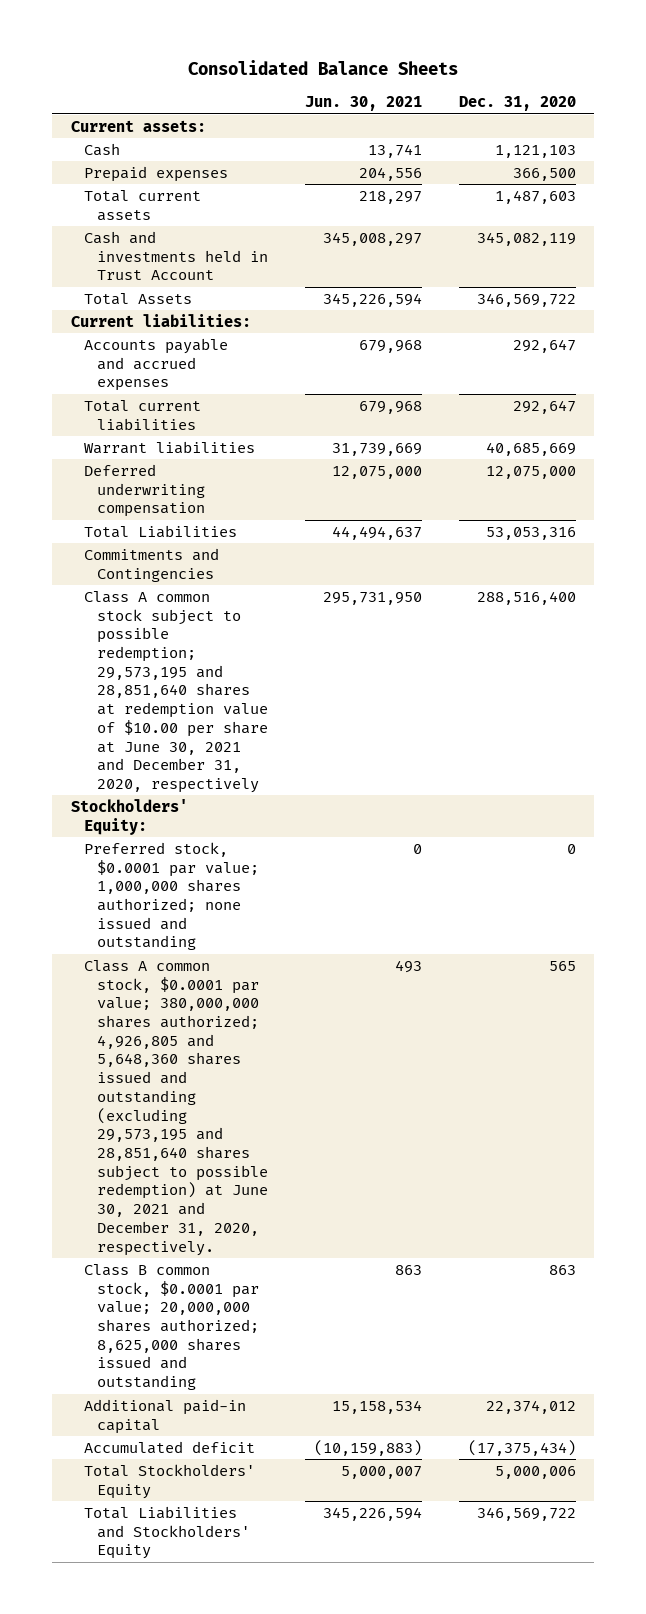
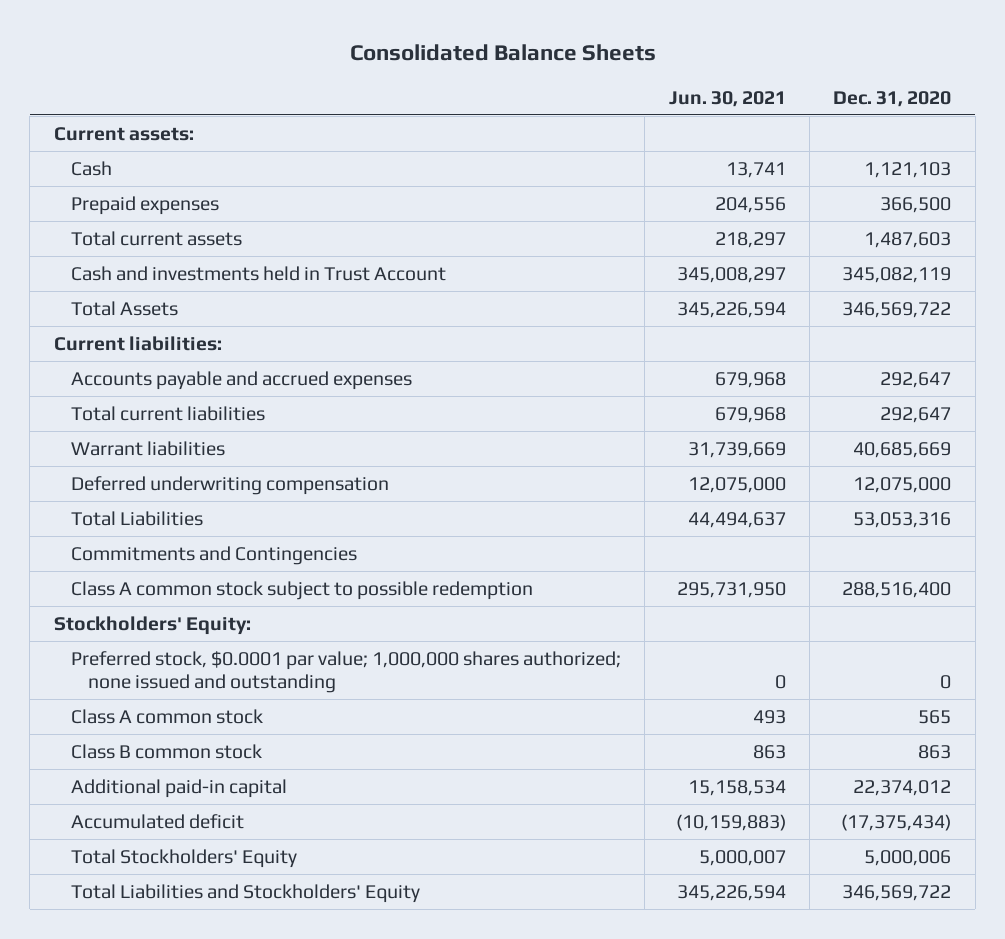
- Class A common stock subject to possible redemption; 29,573,195 and 28,851,640 shares at redemption value of $10.00 per share at June 30, 2021 and December 31, 2020, respectively | 295,731,950 | 288,516,400
+ Class A common stock subject to possible redemption | 295,731,950 | 288,516,400
- Class A common stock, $0.0001 par value; 380,000,000 shares authorized; 4,926,805 and 5,648,360 shares issued and outstanding (excluding 29,573,195 and 28,851,640 shares subject to possible redemption) at June 30, 2021 and December 31, 2020, respectively. | 493 | 565
- Class B common stock, $0.0001 par value; 20,000,000 shares authorized; 8,625,000 shares issued and outstanding | 863 | 863
+ Class A common stock | 493 | 565
+ Class B common stock | 863 | 863

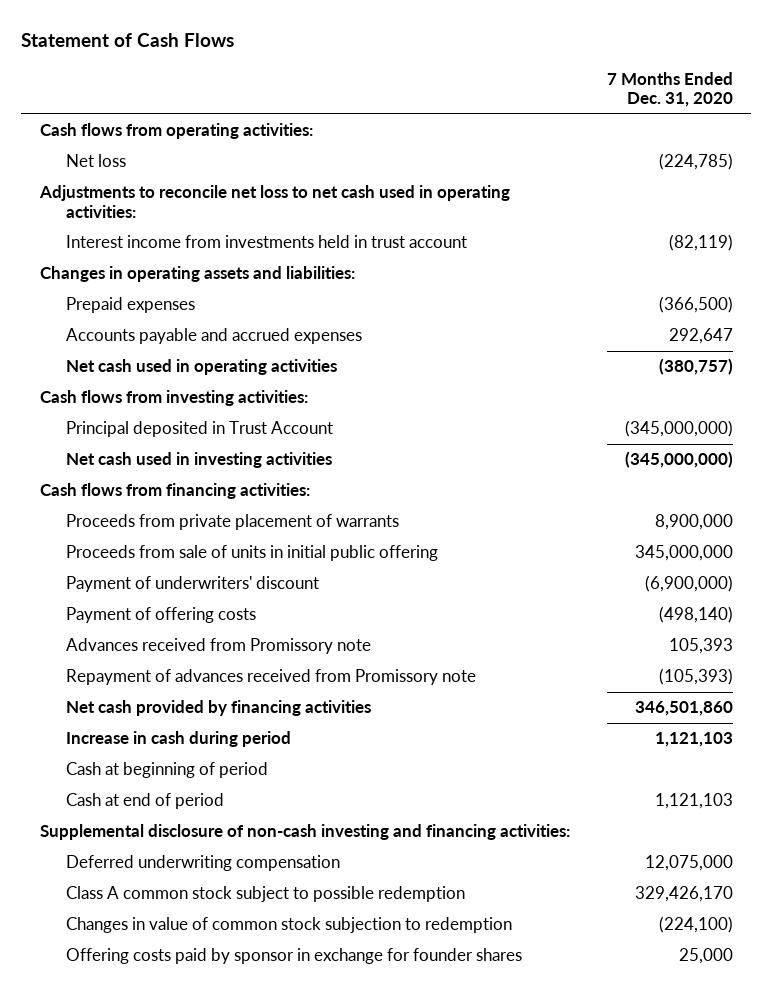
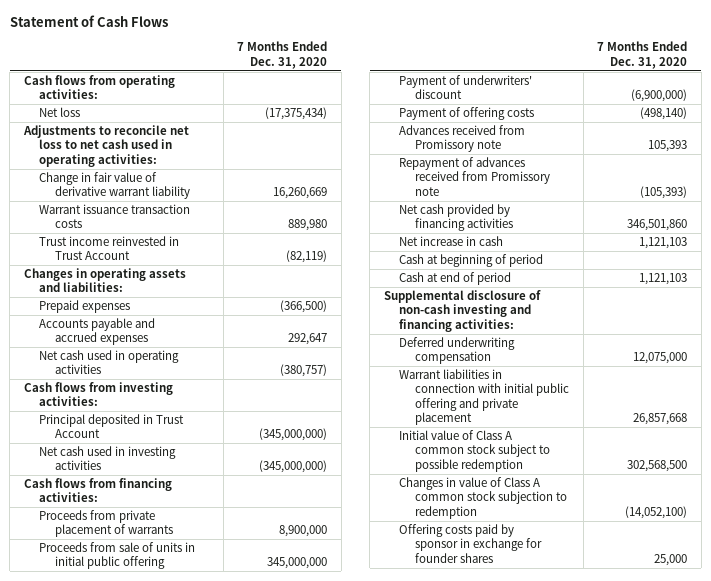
- Net loss | (224,785)
+ Net loss | (17,375,434)
- Interest income from investments held in trust account | (82,119)
+ Change in fair value of derivative warrant liability | 16,260,669
+ Warrant issuance transaction costs | 889,980
+ Trust income reinvested in Trust Account | (82,119)
- Increase in cash during period | 1,121,103
+ Net increase in cash | 1,121,103
- Class A common stock subject to possible redemption | 329,426,170
- Changes in value of common stock subjection to redemption | (224,100)
+ Warrant liabilities in connection with initial public offering and private placement | 26,857,668
+ Initial value of Class A common stock subject to possible redemption | 302,568,500
+ Changes in value of Class A common stock subjection to redemption | (14,052,100)

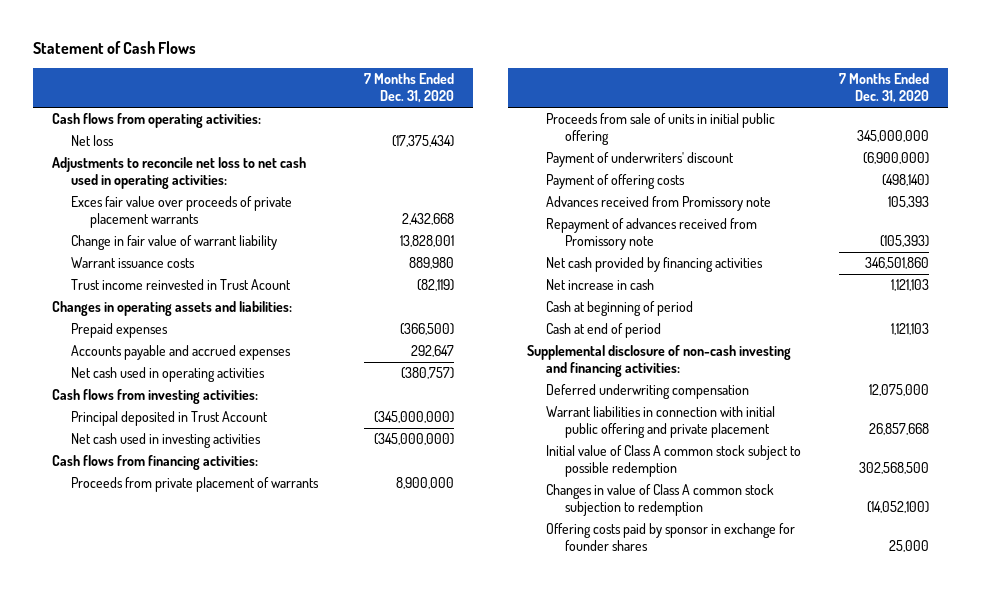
- Change in fair value of derivative warrant liability | 16,260,669
- Warrant issuance transaction costs | 889,980
- Trust income reinvested in Trust Account | (82,119)
+ Exces fair value over proceeds of private placement warrants | 2,432,668
+ Change in fair value of warrant liability | 13,828,001
+ Warrant issuance costs | 889,980
+ Trust income reinvested in Trust Acount | (82,119)

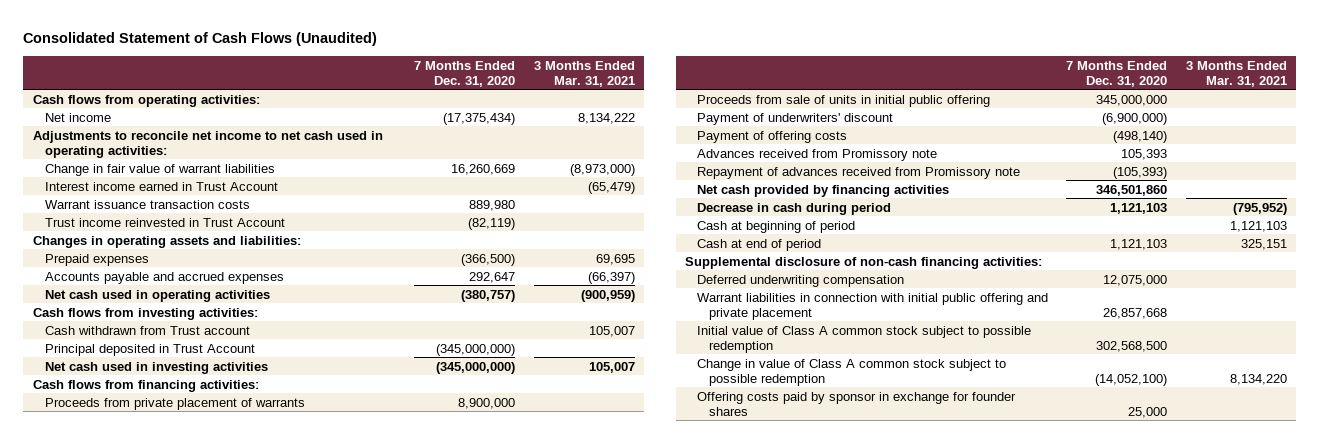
- Statement of Cash Flows
+ Consolidated Statement of Cash Flows (Unaudited)
- | 7 Months Ended Dec. 31, 2020
+ | 7 Months Ended Dec. 31, 2020 | 3 Months Ended Mar. 31, 2021
- Net loss | (17,375,434)
- Adjustments to reconcile net loss to net cash used in operating activities:
- Exces fair value over proceeds of private placement warrants | 2,432,668
- Change in fair value of warrant liability | 13,828,001
- Warrant issuance costs | 889,980
- Trust income reinvested in Trust Acount | (82,119)
+ Net income | (17,375,434) | 8,134,222
+ Adjustments to reconcile net income to net cash used in operating activities:
+ Change in fair value of warrant liabilities | 16,260,669 | (8,973,000)
+ Interest income earned in Trust Account | | (65,479)
+ Warrant issuance transaction costs | 889,980 |
+ Trust income reinvested in Trust Account | (82,119) |
+ Cash withdrawn from Trust account | | 105,007
- Net increase in cash | 1,121,103
+ Decrease in cash during period | 1,121,103 | (795,952)
- Supplemental disclosure of non-cash investing and financing activities:
+ Supplemental disclosure of non-cash financing activities:
- Changes in value of Class A common stock subjection to redemption | (14,052,100)
+ Change in value of Class A common stock subject to possible redemption | (14,052,100) | 8,134,220

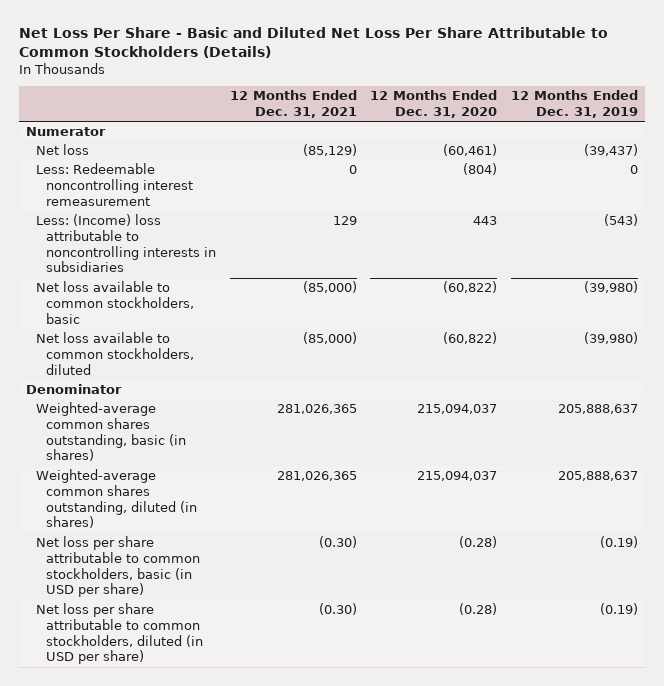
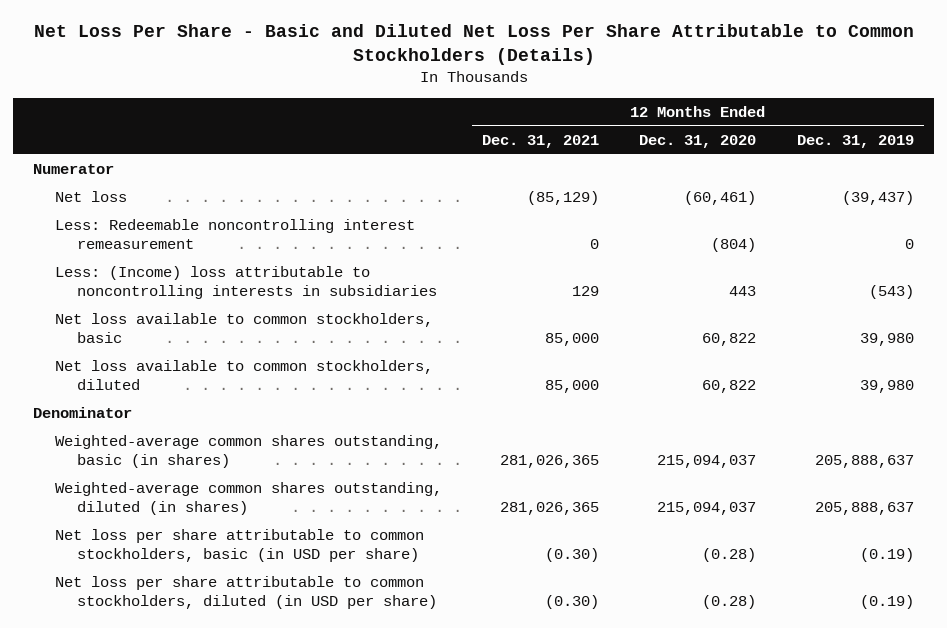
- Net loss available to common stockholders, basic | (85,000) | (60,822) | (39,980)
- Net loss available to common stockholders, diluted | (85,000) | (60,822) | (39,980)
+ Net loss available to common stockholders, basic | 85,000 | 60,822 | 39,980
+ Net loss available to common stockholders, diluted | 85,000 | 60,822 | 39,980

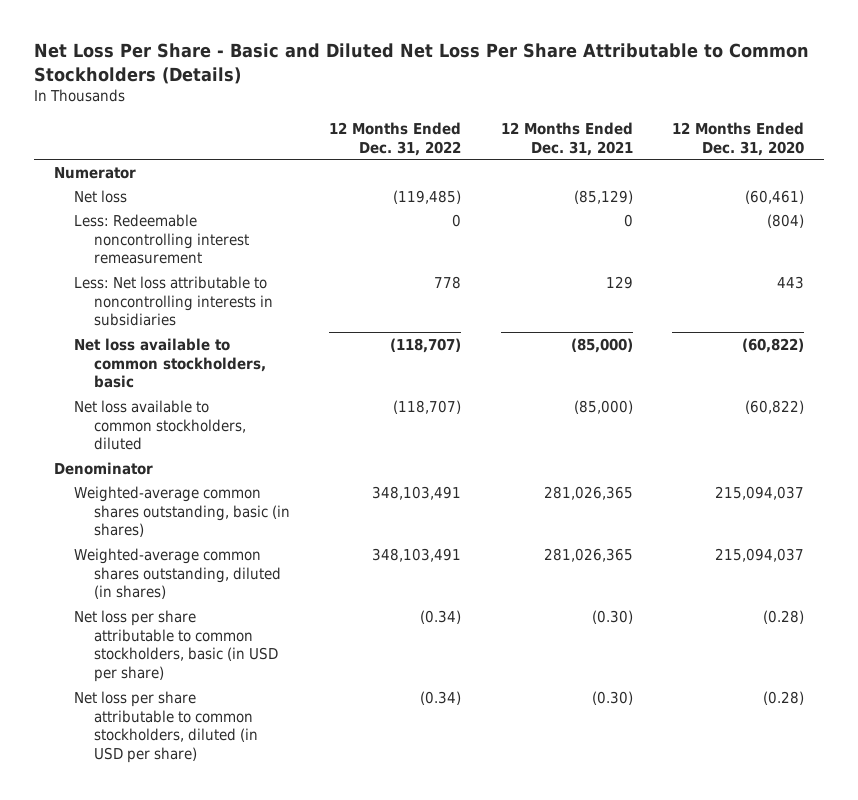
- | 12 Months Ended Dec. 31, 2021 | 12 Months Ended Dec. 31, 2020 | 12 Months Ended Dec. 31, 2019
+ | 12 Months Ended Dec. 31, 2022 | 12 Months Ended Dec. 31, 2021 | 12 Months Ended Dec. 31, 2020
- Less: (Income) loss attributable to noncontrolling interests in subsidiaries | 129 | 443 | (543)
- Net loss available to common stockholders, basic | 85,000 | 60,822 | 39,980
- Net loss available to common stockholders, diluted | 85,000 | 60,822 | 39,980
+ Less: Net loss attributable to noncontrolling interests in subsidiaries | 778 | 129 | 443
+ Net loss available to common stockholders, basic | (118,707) | (85,000) | (60,822)
+ Net loss available to common stockholders, diluted | (118,707) | (85,000) | (60,822)

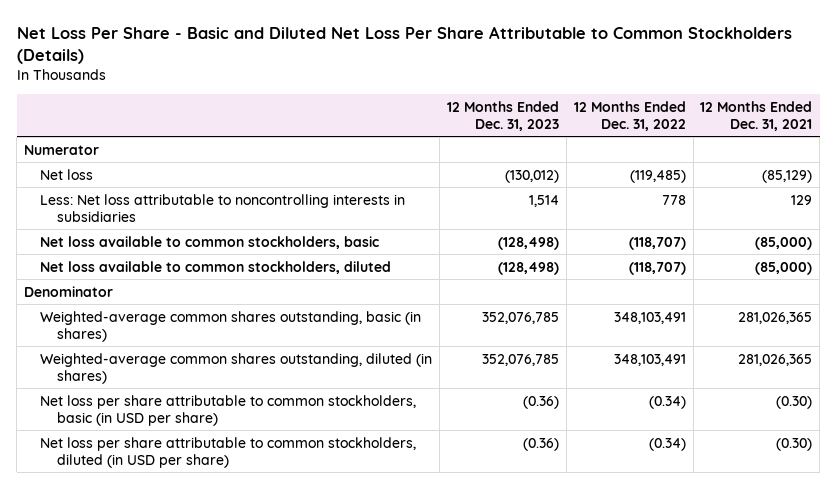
- | 12 Months Ended Dec. 31, 2022 | 12 Months Ended Dec. 31, 2021 | 12 Months Ended Dec. 31, 2020
+ | 12 Months Ended Dec. 31, 2023 | 12 Months Ended Dec. 31, 2022 | 12 Months Ended Dec. 31, 2021
- Less: Redeemable noncontrolling interest remeasurement | 0 | 0 | (804)

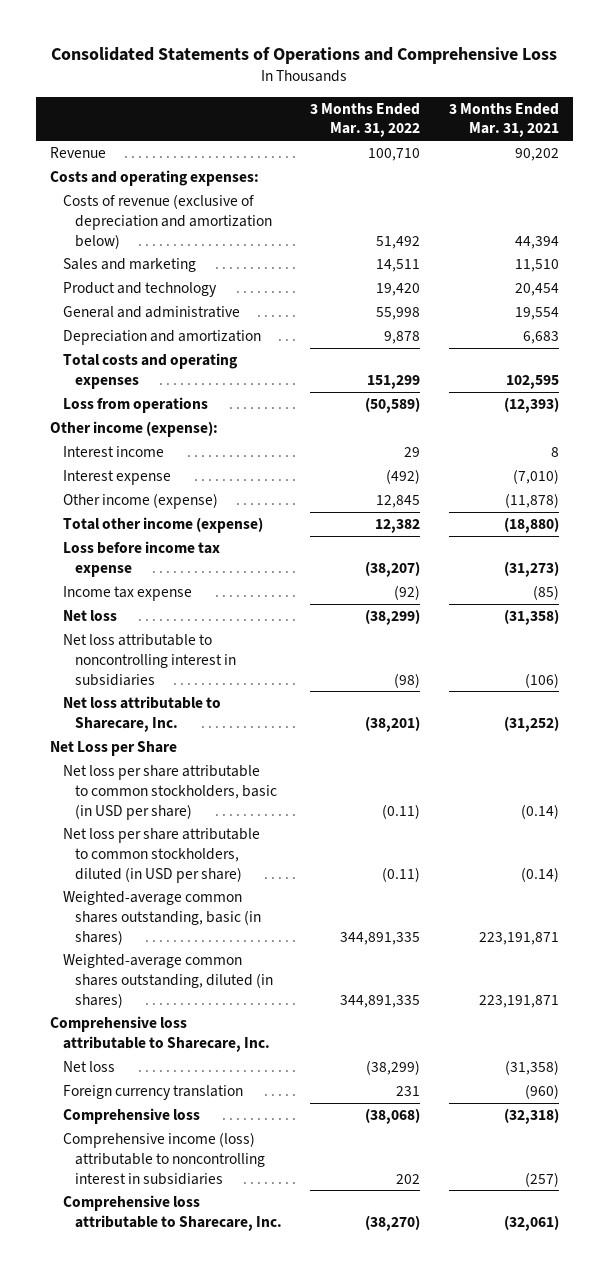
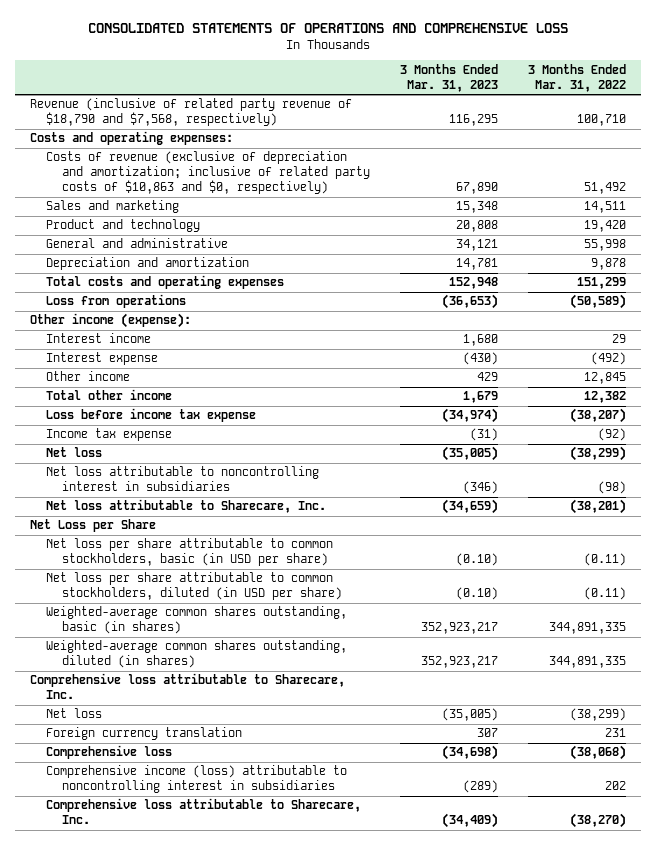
- Consolidated Statements of Operations and Comprehensive Loss
+ CONSOLIDATED STATEMENTS OF OPERATIONS AND COMPREHENSIVE LOSS
- | 3 Months Ended Mar. 31, 2022 | 3 Months Ended Mar. 31, 2021
+ | 3 Months Ended Mar. 31, 2023 | 3 Months Ended Mar. 31, 2022
- Revenue | 100,710 | 90,202
+ Revenue (inclusive of related party revenue of $18,790 and $7,568, respectively) | 116,295 | 100,710
- Costs of revenue (exclusive of depreciation and amortization below) | 51,492 | 44,394
+ Costs of revenue (exclusive of depreciation and amortization; inclusive of related party costs of $10,863 and $0, respectively) | 67,890 | 51,492
- Other income (expense) | 12,845 | (11,878)
- Total other income (expense) | 12,382 | (18,880)
+ Other income | 429 | 12,845
+ Total other income | 1,679 | 12,382

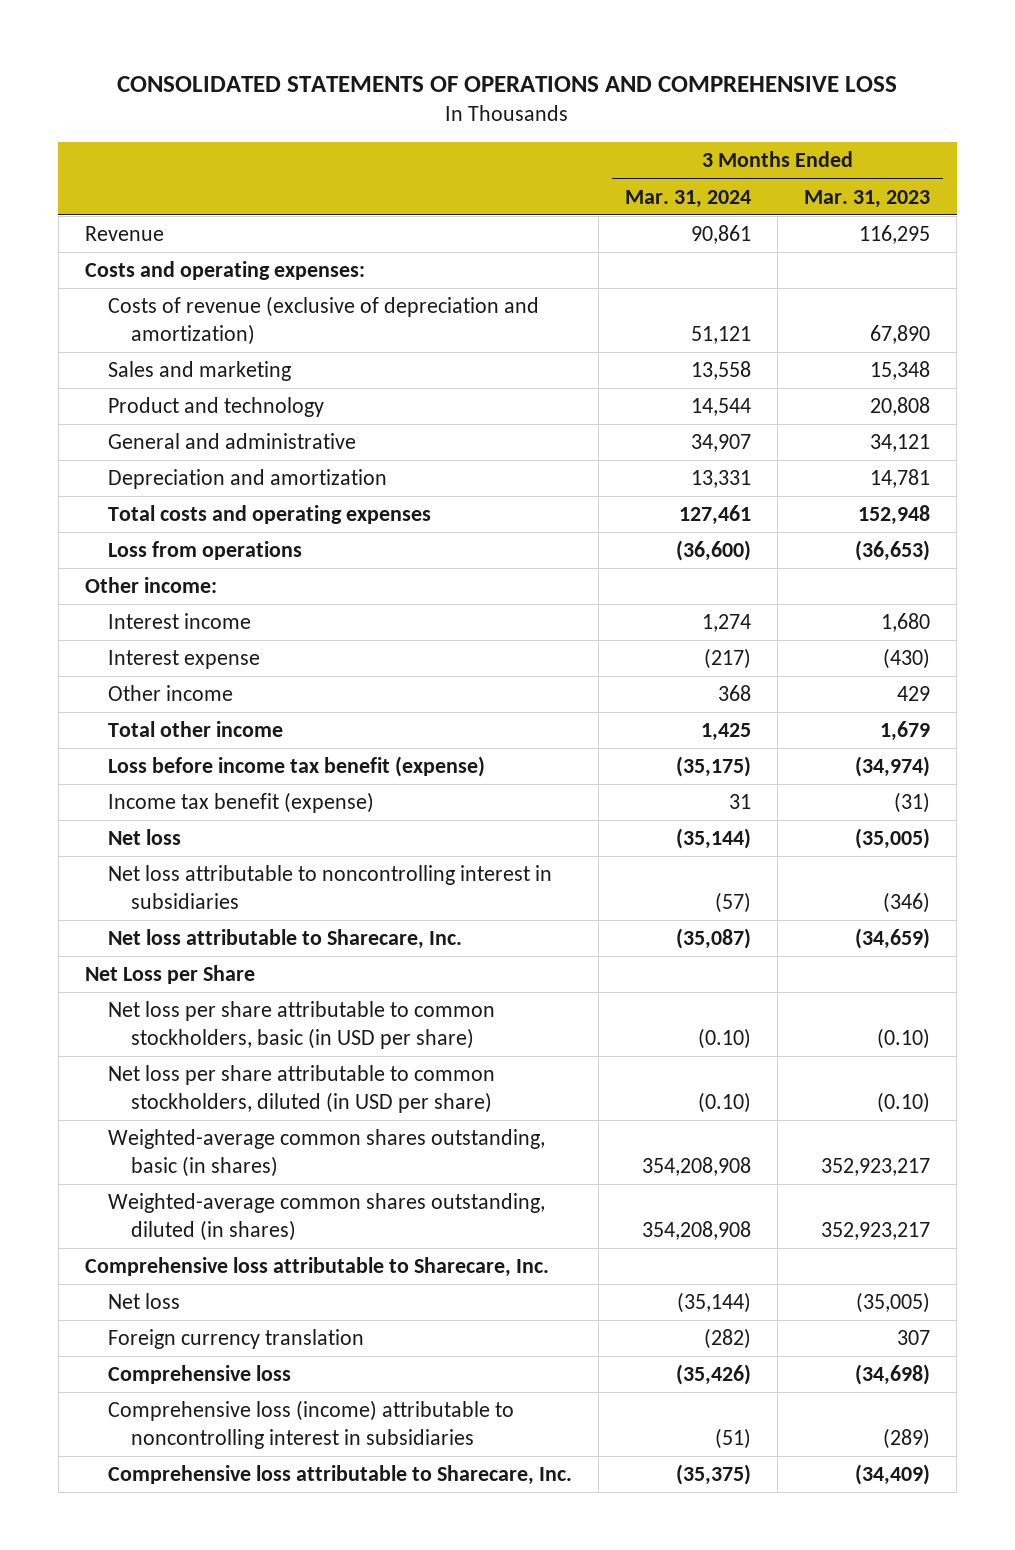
- | 3 Months Ended Mar. 31, 2023 | 3 Months Ended Mar. 31, 2022
+ | 3 Months Ended Mar. 31, 2024 | 3 Months Ended Mar. 31, 2023
- Revenue (inclusive of related party revenue of $18,790 and $7,568, respectively) | 116,295 | 100,710
+ Revenue | 90,861 | 116,295
- Costs of revenue (exclusive of depreciation and amortization; inclusive of related party costs of $10,863 and $0, respectively) | 67,890 | 51,492
+ Costs of revenue (exclusive of depreciation and amortization) | 51,121 | 67,890
- Other income (expense):
+ Other income:
- Loss before income tax expense | (34,974) | (38,207)
- Income tax expense | (31) | (92)
+ Loss before income tax benefit (expense) | (35,175) | (34,974)
+ Income tax benefit (expense) | 31 | (31)
- Comprehensive income (loss) attributable to noncontrolling interest in subsidiaries | (289) | 202
+ Comprehensive loss (income) attributable to noncontrolling interest in subsidiaries | (51) | (289)

